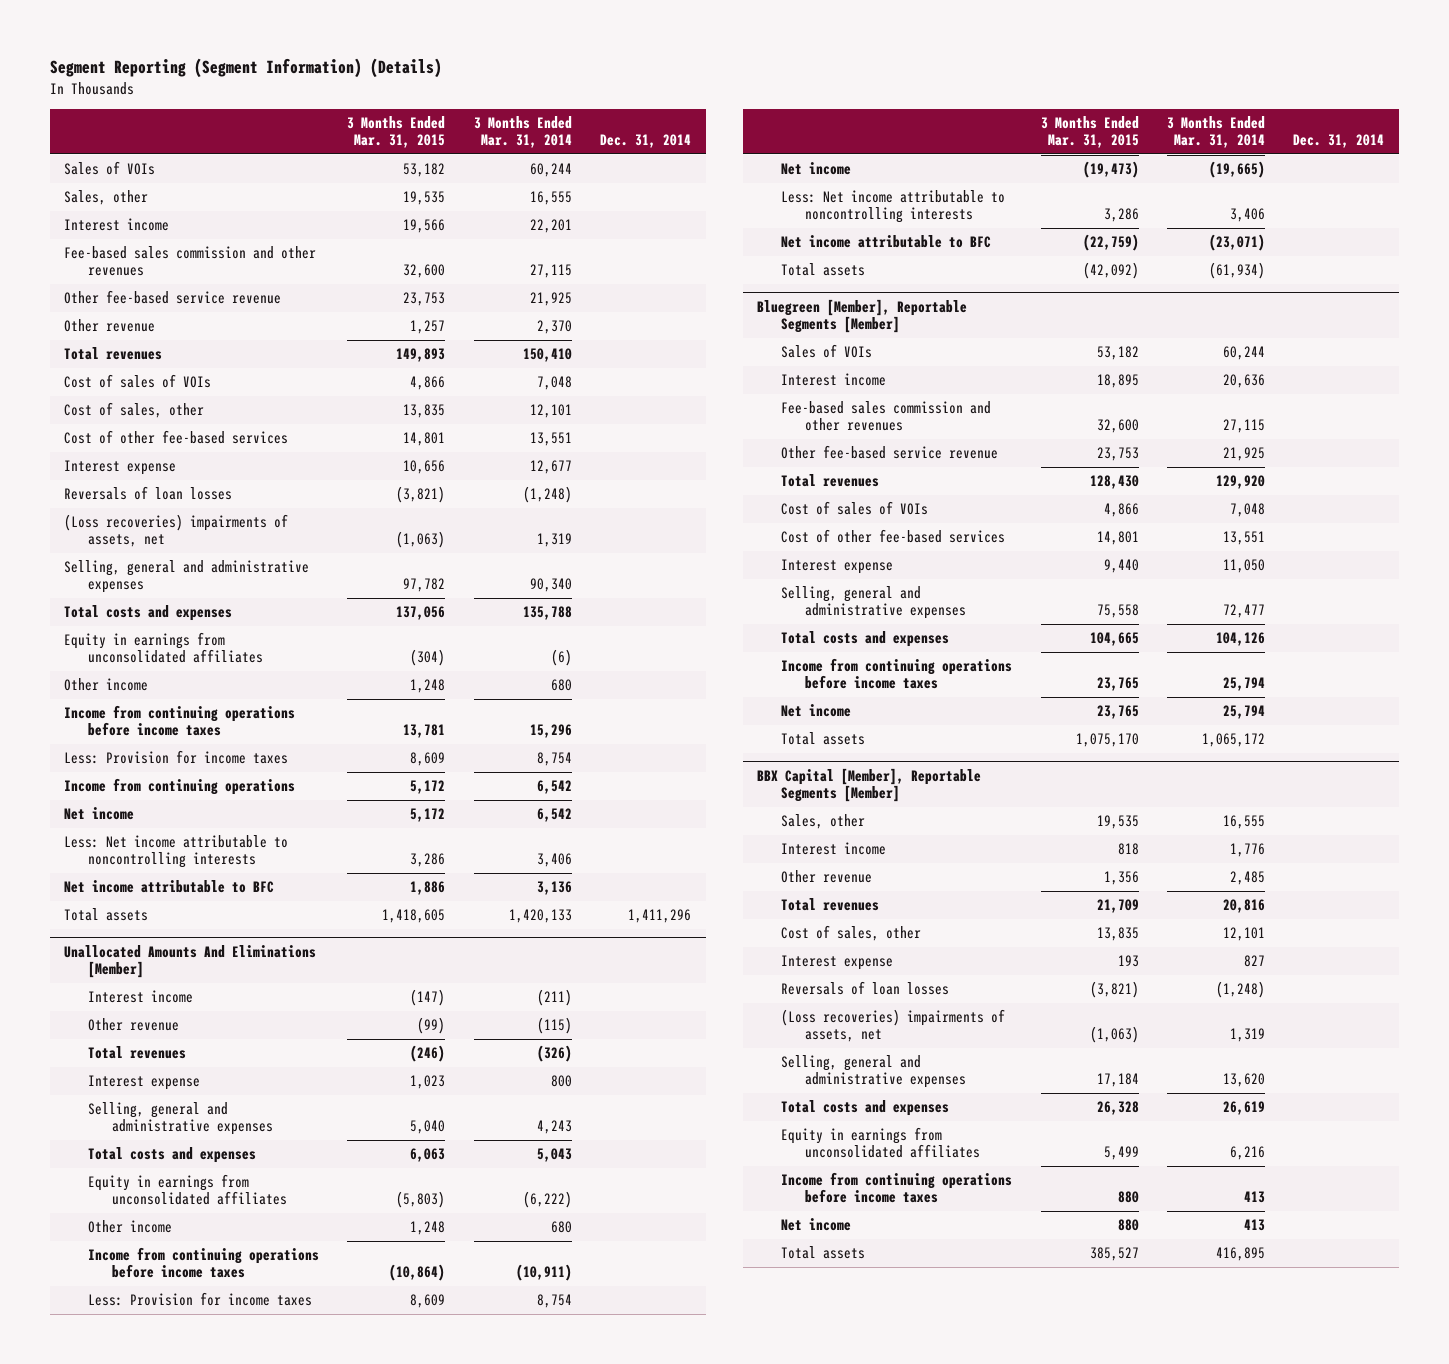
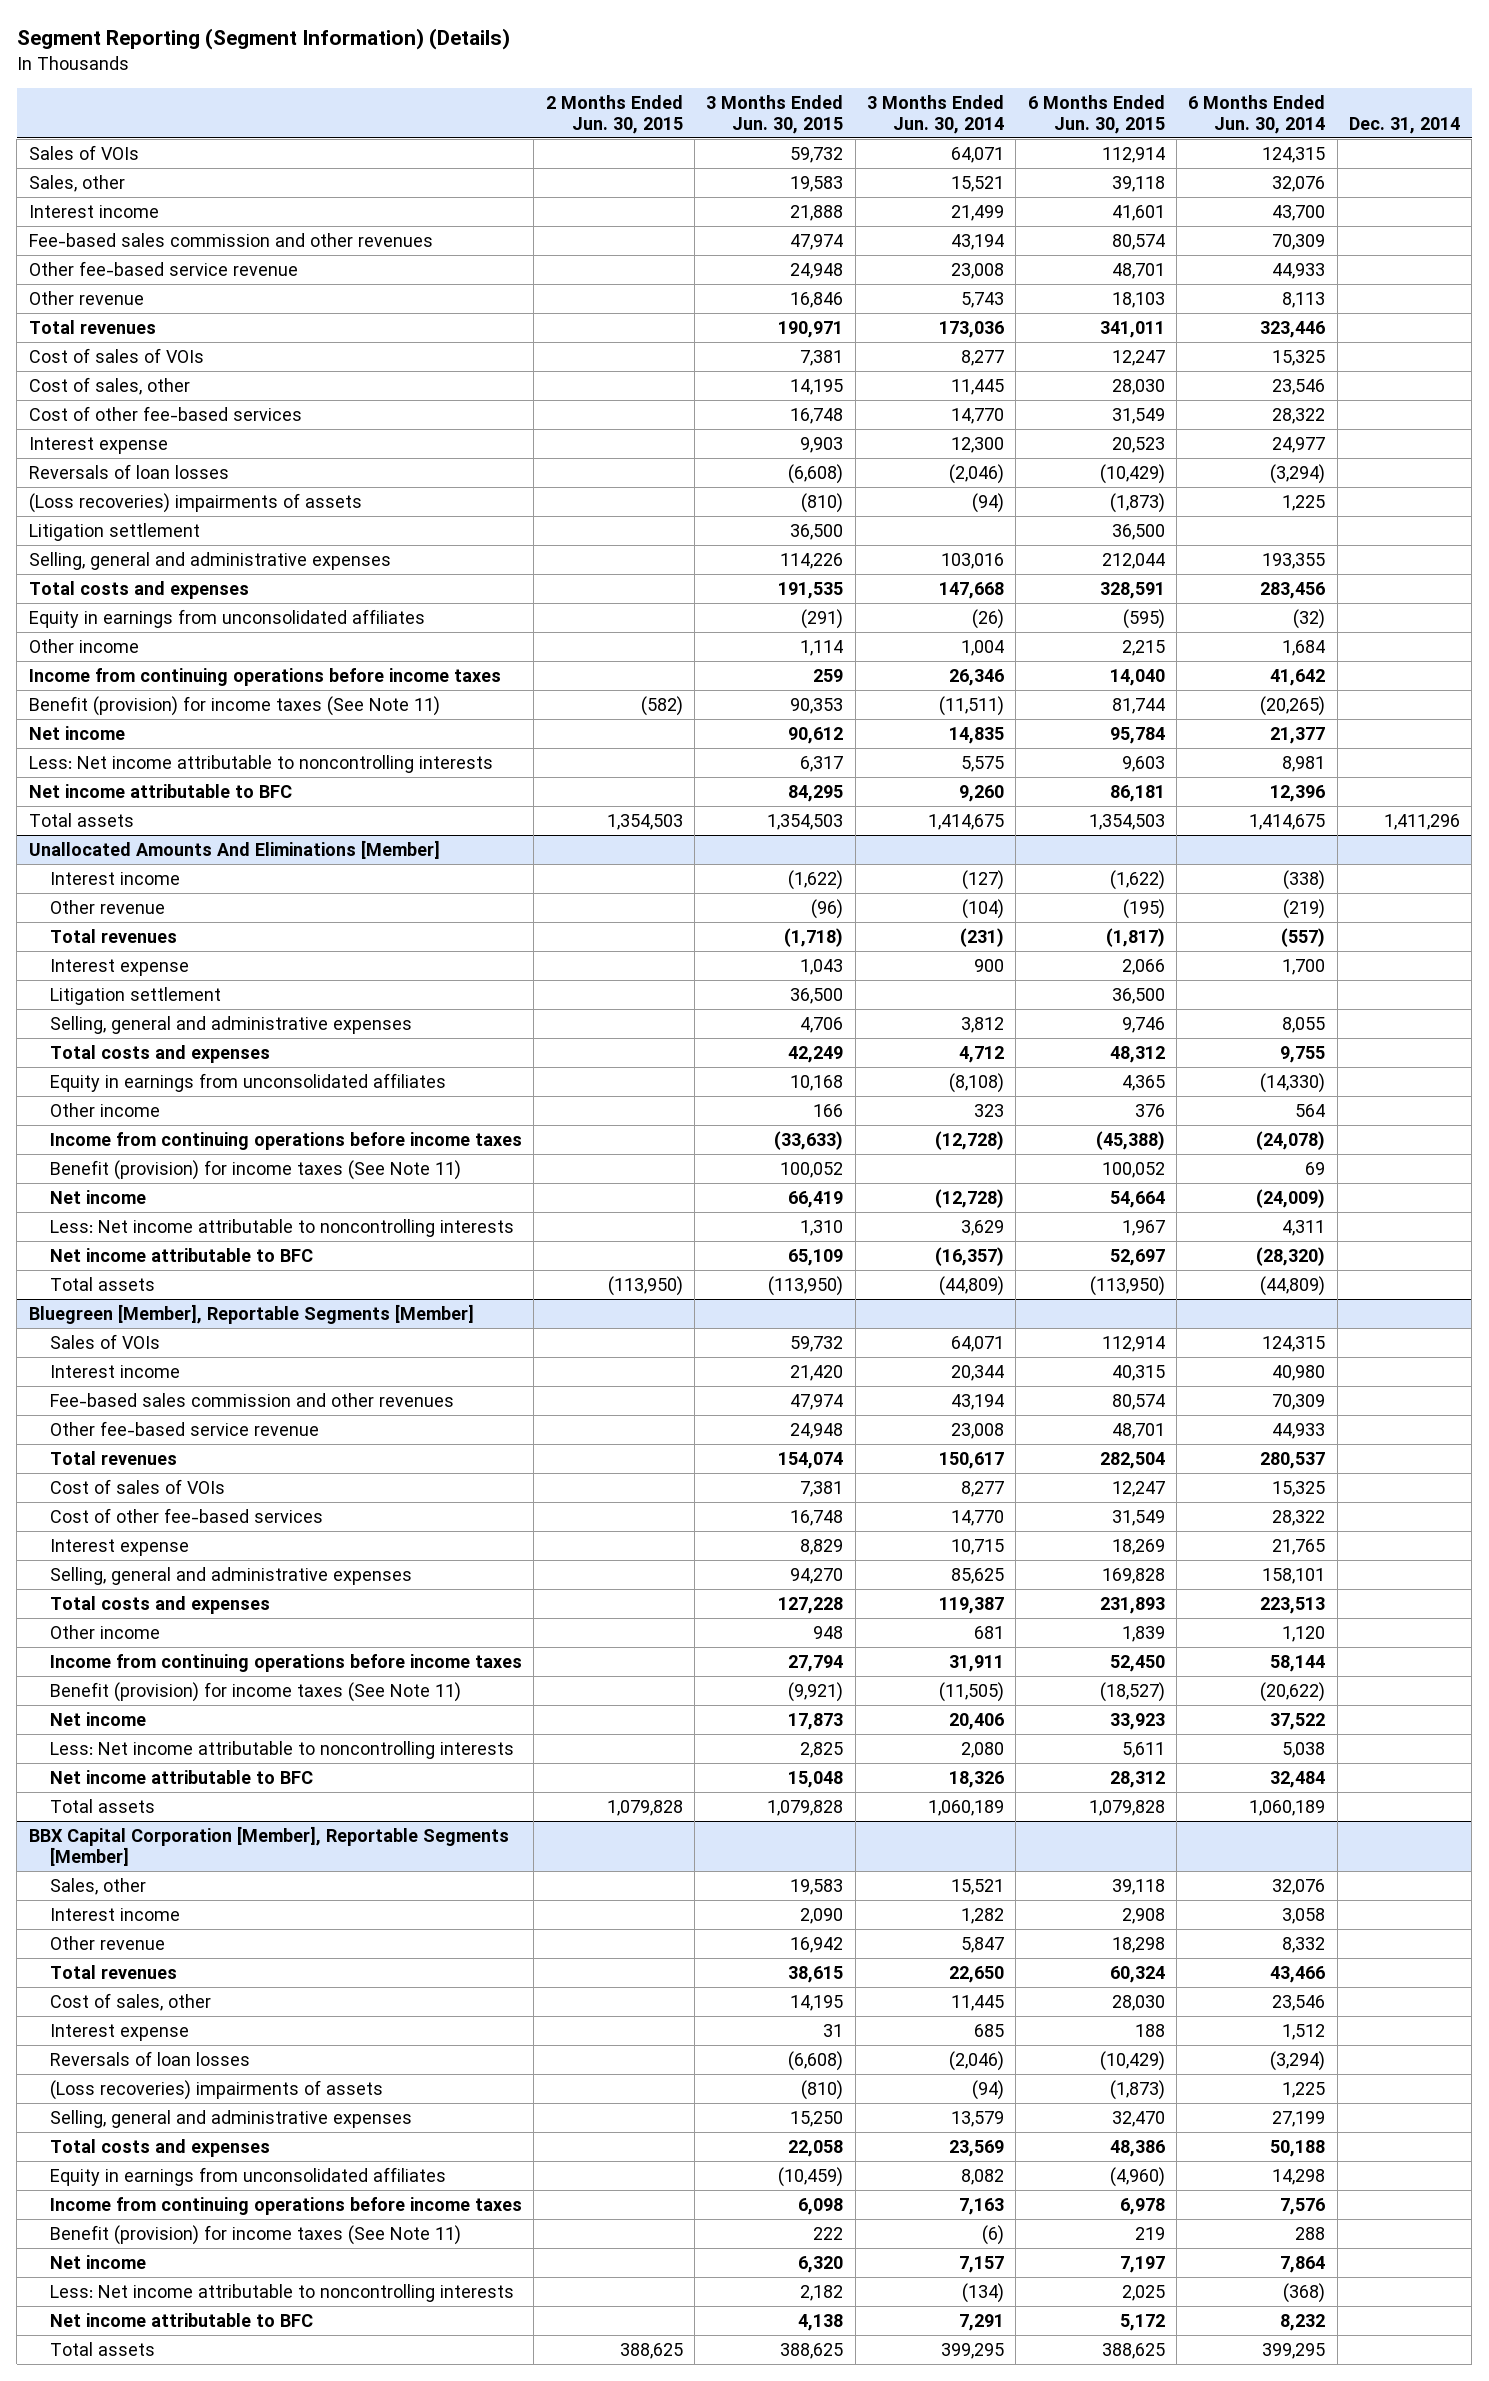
- | 3 Months Ended Mar. 31, 2015 | 3 Months Ended Mar. 31, 2014 | Dec. 31, 2014
+ | 2 Months Ended Jun. 30, 2015 | 3 Months Ended Jun. 30, 2015 | 3 Months Ended Jun. 30, 2014 | 6 Months Ended Jun. 30, 2015 | 6 Months Ended Jun. 30, 2014 | Dec. 31, 2014
- (Loss recoveries) impairments of assets, net | (1,063) | 1,319 |
+ (Loss recoveries) impairments of assets | | (810) | (94) | (1,873) | 1,225 |
+ Litigation settlement | | 36,500 | | 36,500 | |
- Less: Provision for income taxes | 8,609 | 8,754 |
- Income from continuing operations | 5,172 | 6,542 |
+ Benefit (provision) for income taxes (See Note 11) | (582) | 90,353 | (11,511) | 81,744 | (20,265) |
@ Unallocated Amounts And Eliminations [Member]
+ Litigation settlement | | 36,500 | | 36,500 | |
- Less: Provision for income taxes | 8,609 | 8,754 |
+ Benefit (provision) for income taxes (See Note 11) | | 100,052 | | 100,052 | 69 |
@ Bluegreen [Member], Reportable Segments [Member]
+ Other income | | 948 | 681 | 1,839 | 1,120 |
+ Benefit (provision) for income taxes (See Note 11) | | (9,921) | (11,505) | (18,527) | (20,622) |
+ Less: Net income attributable to noncontrolling interests | | 2,825 | 2,080 | 5,611 | 5,038 |
+ Net income attributable to BFC | | 15,048 | 18,326 | 28,312 | 32,484 |
- BBX Capital [Member], Reportable Segments [Member]
+ BBX Capital Corporation [Member], Reportable Segments [Member]
- (Loss recoveries) impairments of assets, net | (1,063) | 1,319 |
+ (Loss recoveries) impairments of assets | | (810) | (94) | (1,873) | 1,225 |
+ Benefit (provision) for income taxes (See Note 11) | | 222 | (6) | 219 | 288 |
+ Less: Net income attributable to noncontrolling interests | | 2,182 | (134) | 2,025 | (368) |
+ Net income attributable to BFC | | 4,138 | 7,291 | 5,172 | 8,232 |

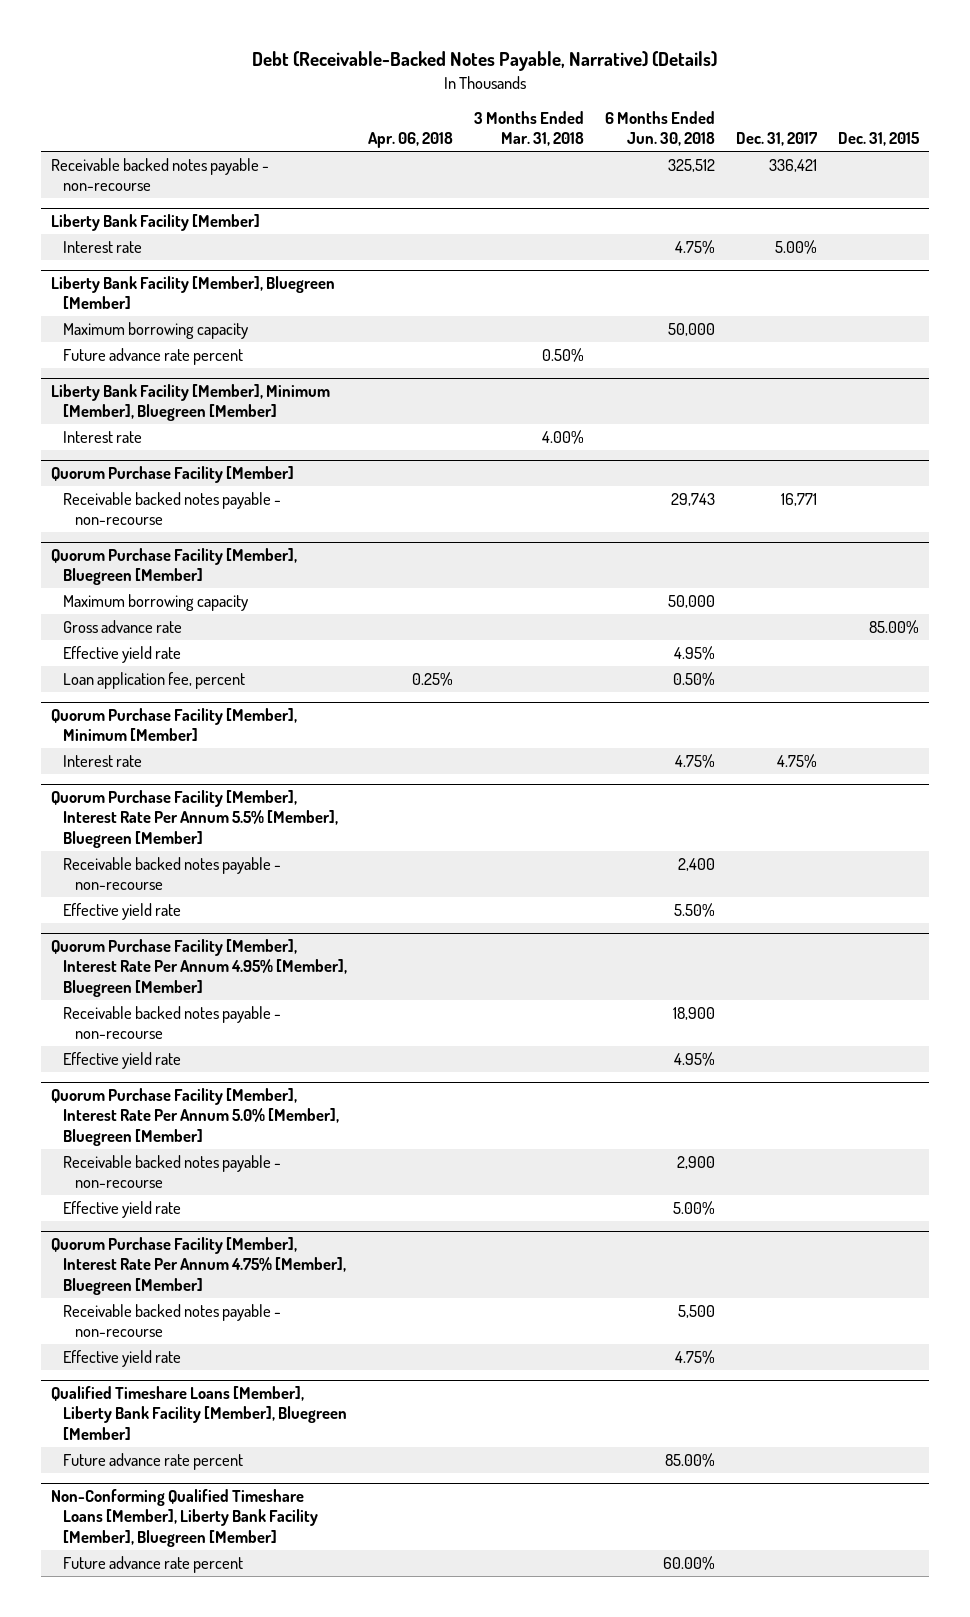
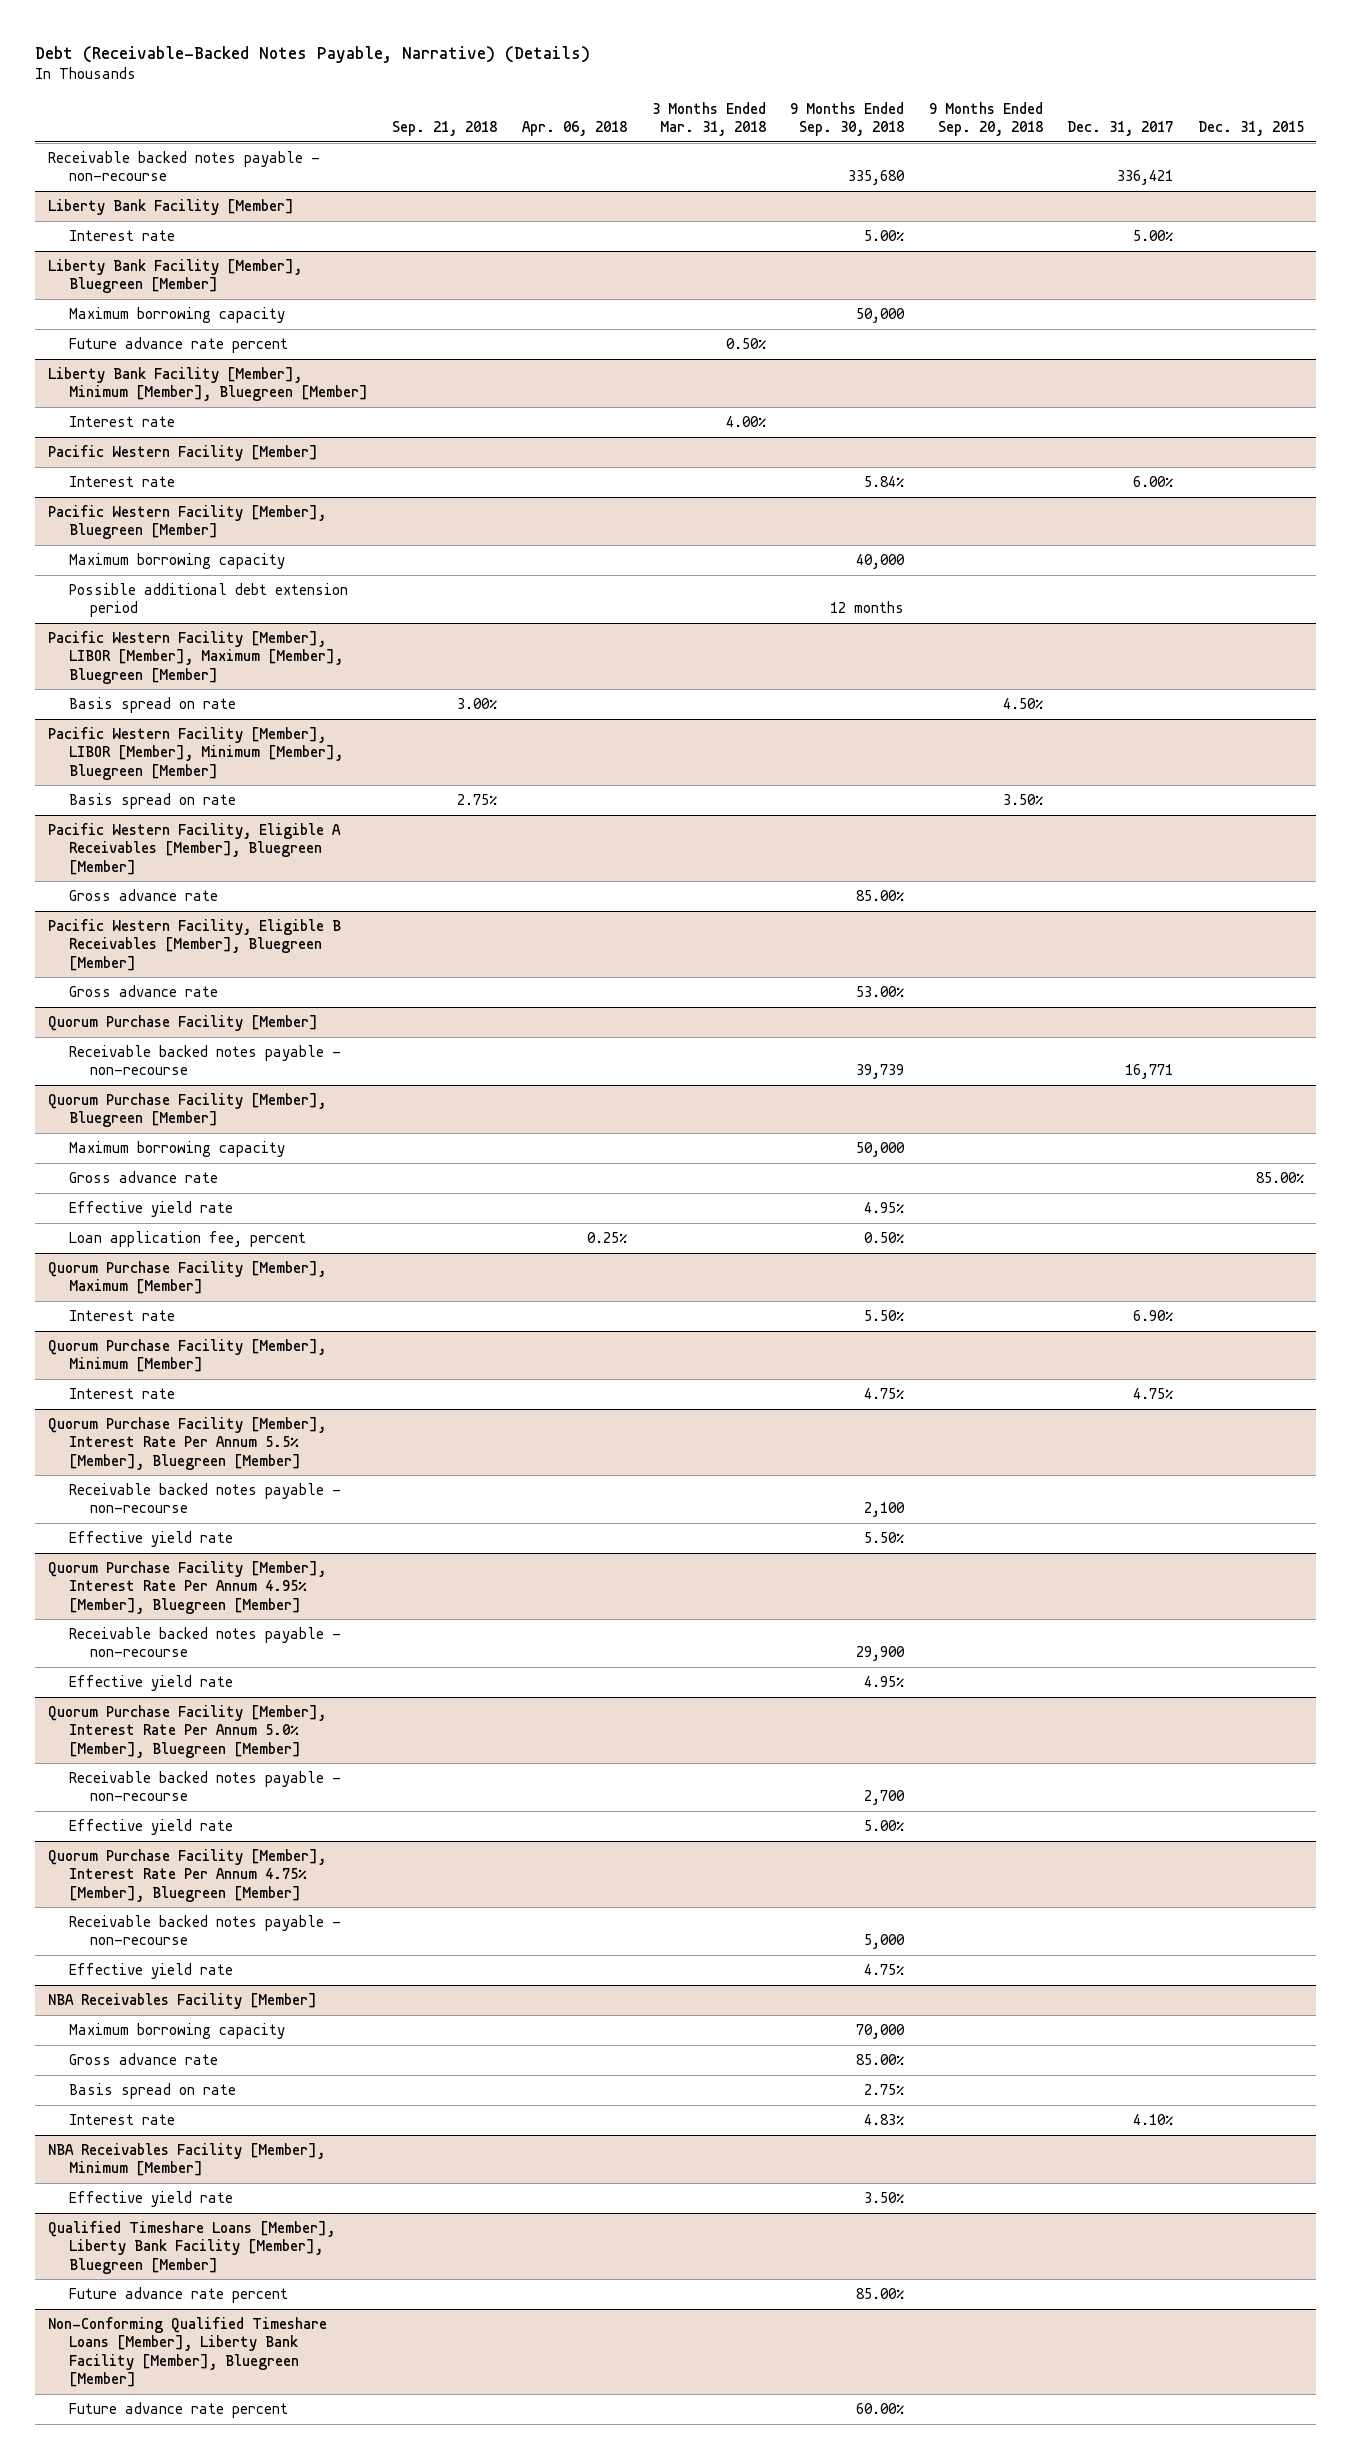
- | Apr. 06, 2018 | 3 Months Ended Mar. 31, 2018 | 6 Months Ended Jun. 30, 2018 | Dec. 31, 2017 | Dec. 31, 2015
+ | Sep. 21, 2018 | Apr. 06, 2018 | 3 Months Ended Mar. 31, 2018 | 9 Months Ended Sep. 30, 2018 | 9 Months Ended Sep. 20, 2018 | Dec. 31, 2017 | Dec. 31, 2015
+ Pacific Western Facility [Member]
+ Interest rate | | | | 5.84% | | 6.00% |
+ Pacific Western Facility [Member], Bluegreen [Member]
+ Maximum borrowing capacity | | | | 40,000 | | |
+ Possible additional debt extension period | | | | 12 months | | |
+ Pacific Western Facility [Member], LIBOR [Member], Maximum [Member], Bluegreen [Member]
+ Basis spread on rate | 3.00% | | | | 4.50% | |
+ Pacific Western Facility [Member], LIBOR [Member], Minimum [Member], Bluegreen [Member]
+ Basis spread on rate | 2.75% | | | | 3.50% | |
+ Pacific Western Facility, Eligible A Receivables [Member], Bluegreen [Member]
+ Gross advance rate | | | | 85.00% | | |
+ Pacific Western Facility, Eligible B Receivables [Member], Bluegreen [Member]
+ Gross advance rate | | | | 53.00% | | |
+ Quorum Purchase Facility [Member], Maximum [Member]
+ Interest rate | | | | 5.50% | | 6.90% |
+ NBA Receivables Facility [Member]
+ Maximum borrowing capacity | | | | 70,000 | | |
+ Gross advance rate | | | | 85.00% | | |
+ Basis spread on rate | | | | 2.75% | | |
+ Interest rate | | | | 4.83% | | 4.10% |
+ NBA Receivables Facility [Member], Minimum [Member]
+ Effective yield rate | | | | 3.50% | | |

